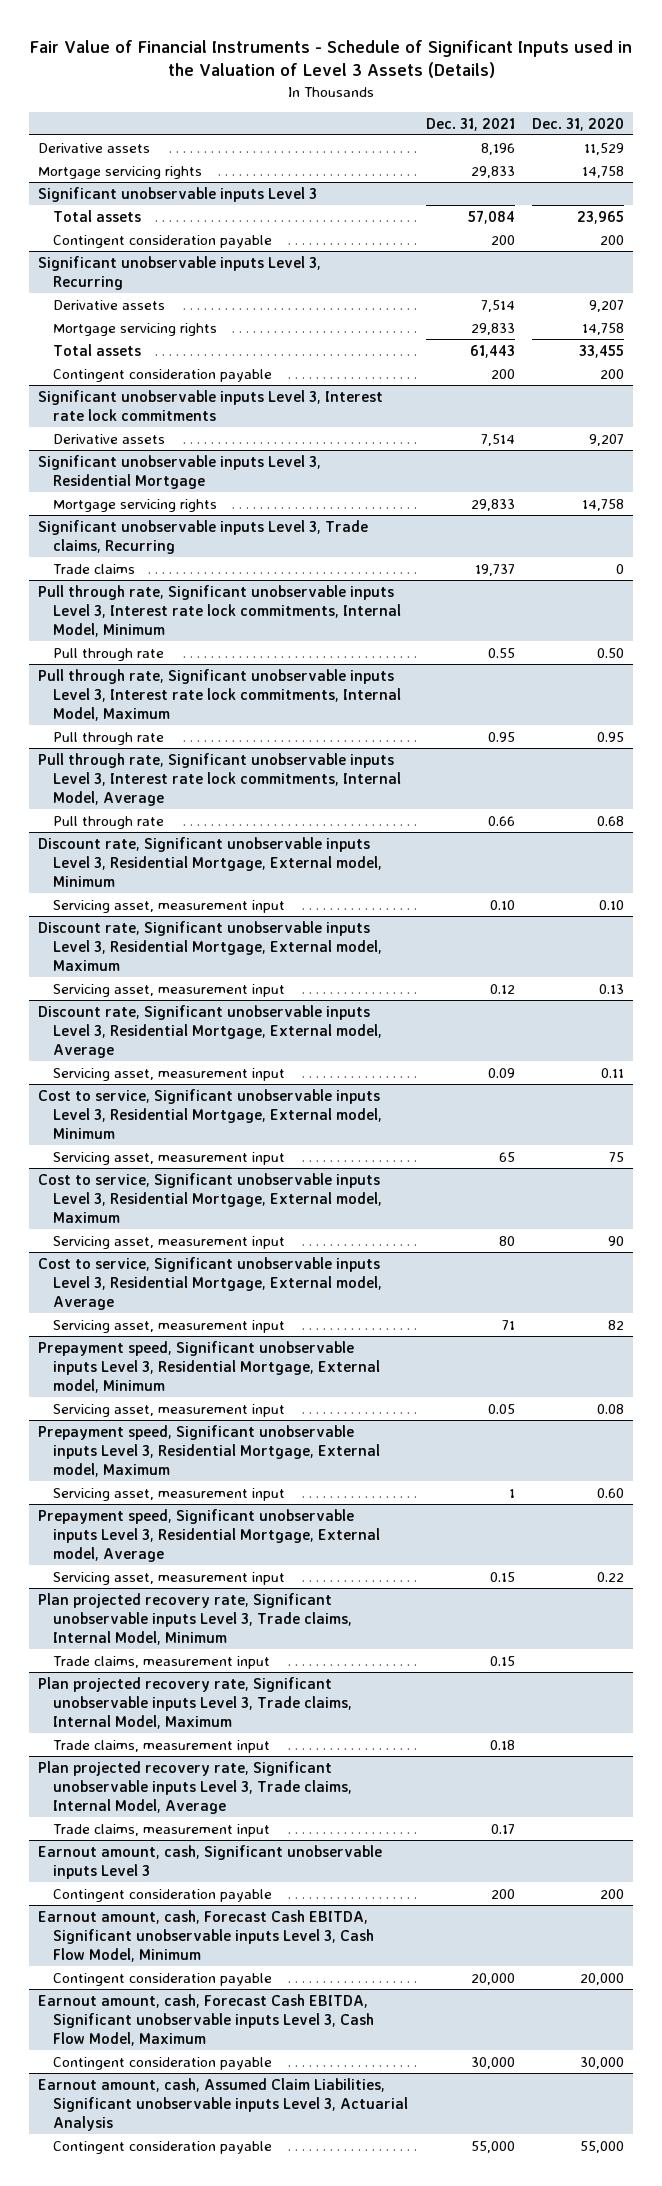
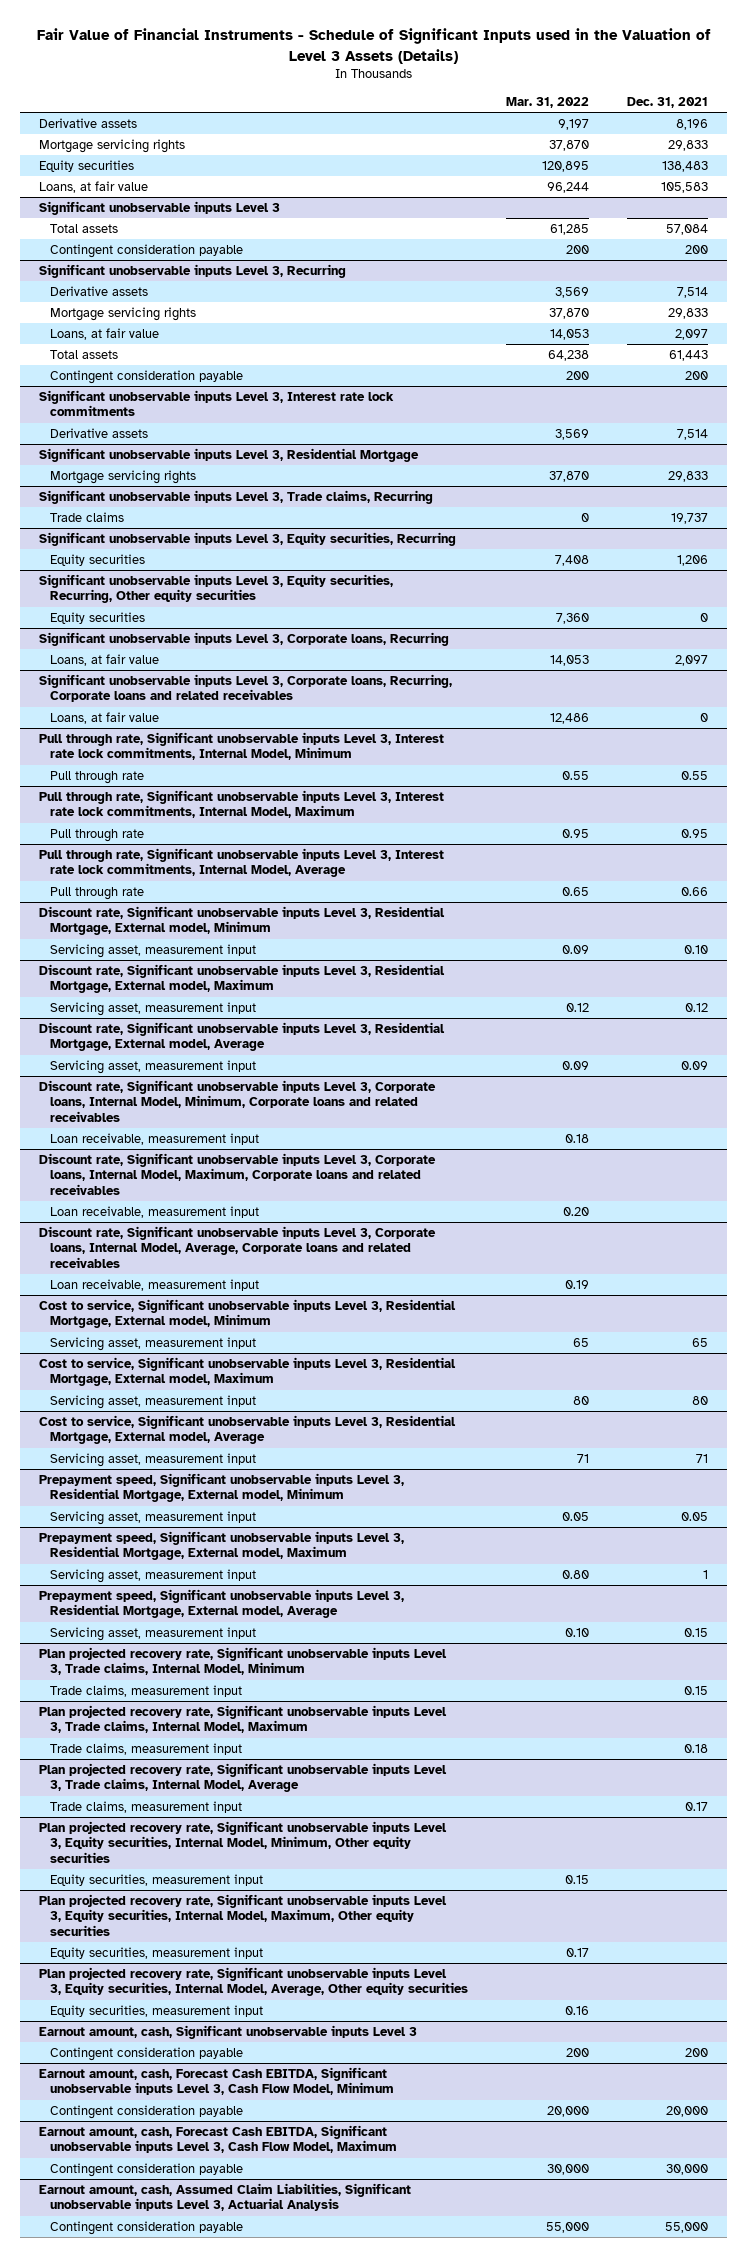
- | Dec. 31, 2021 | Dec. 31, 2020
+ | Mar. 31, 2022 | Dec. 31, 2021
+ Equity securities | 120,895 | 138,483
+ Loans, at fair value | 96,244 | 105,583
@ Significant unobservable inputs Level 3, Recurring
+ Loans, at fair value | 14,053 | 2,097
+ Significant unobservable inputs Level 3, Equity securities, Recurring
+ Equity securities | 7,408 | 1,206
+ Significant unobservable inputs Level 3, Equity securities, Recurring, Other equity securities
+ Equity securities | 7,360 | 0
+ Significant unobservable inputs Level 3, Corporate loans, Recurring
+ Loans, at fair value | 14,053 | 2,097
+ Significant unobservable inputs Level 3, Corporate loans, Recurring, Corporate loans and related receivables
+ Loans, at fair value | 12,486 | 0
+ Discount rate, Significant unobservable inputs Level 3, Corporate loans, Internal Model, Minimum, Corporate loans and related receivables
+ Loan receivable, measurement input | 0.18 |
+ Discount rate, Significant unobservable inputs Level 3, Corporate loans, Internal Model, Maximum, Corporate loans and related receivables
+ Loan receivable, measurement input | 0.20 |
+ Discount rate, Significant unobservable inputs Level 3, Corporate loans, Internal Model, Average, Corporate loans and related receivables
+ Loan receivable, measurement input | 0.19 |
+ Plan projected recovery rate, Significant unobservable inputs Level 3, Equity securities, Internal Model, Minimum, Other equity securities
+ Equity securities, measurement input | 0.15 |
+ Plan projected recovery rate, Significant unobservable inputs Level 3, Equity securities, Internal Model, Maximum, Other equity securities
+ Equity securities, measurement input | 0.17 |
+ Plan projected recovery rate, Significant unobservable inputs Level 3, Equity securities, Internal Model, Average, Other equity securities
+ Equity securities, measurement input | 0.16 |

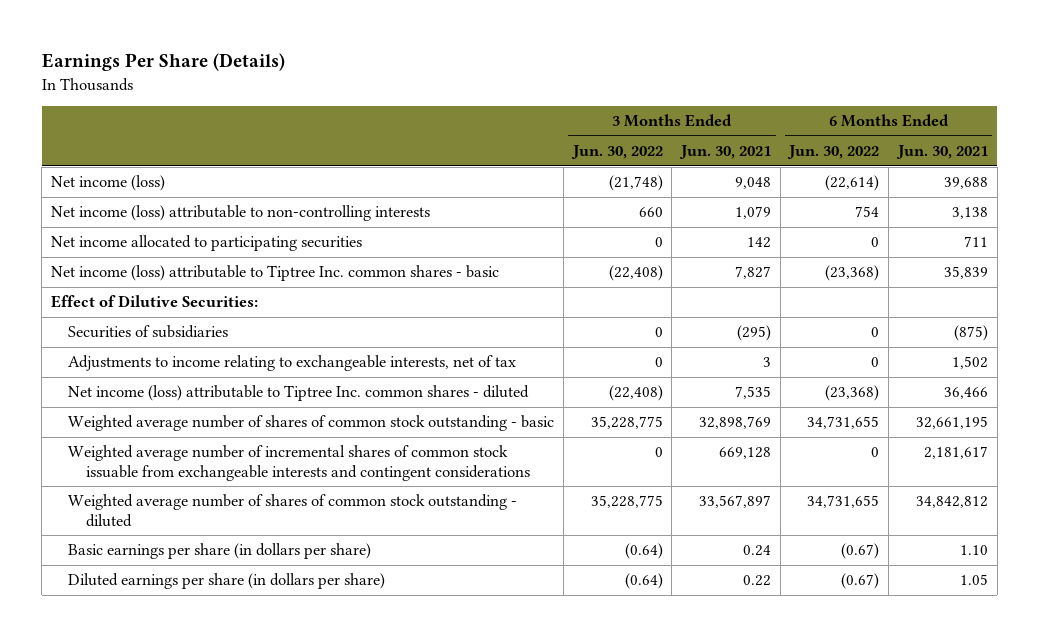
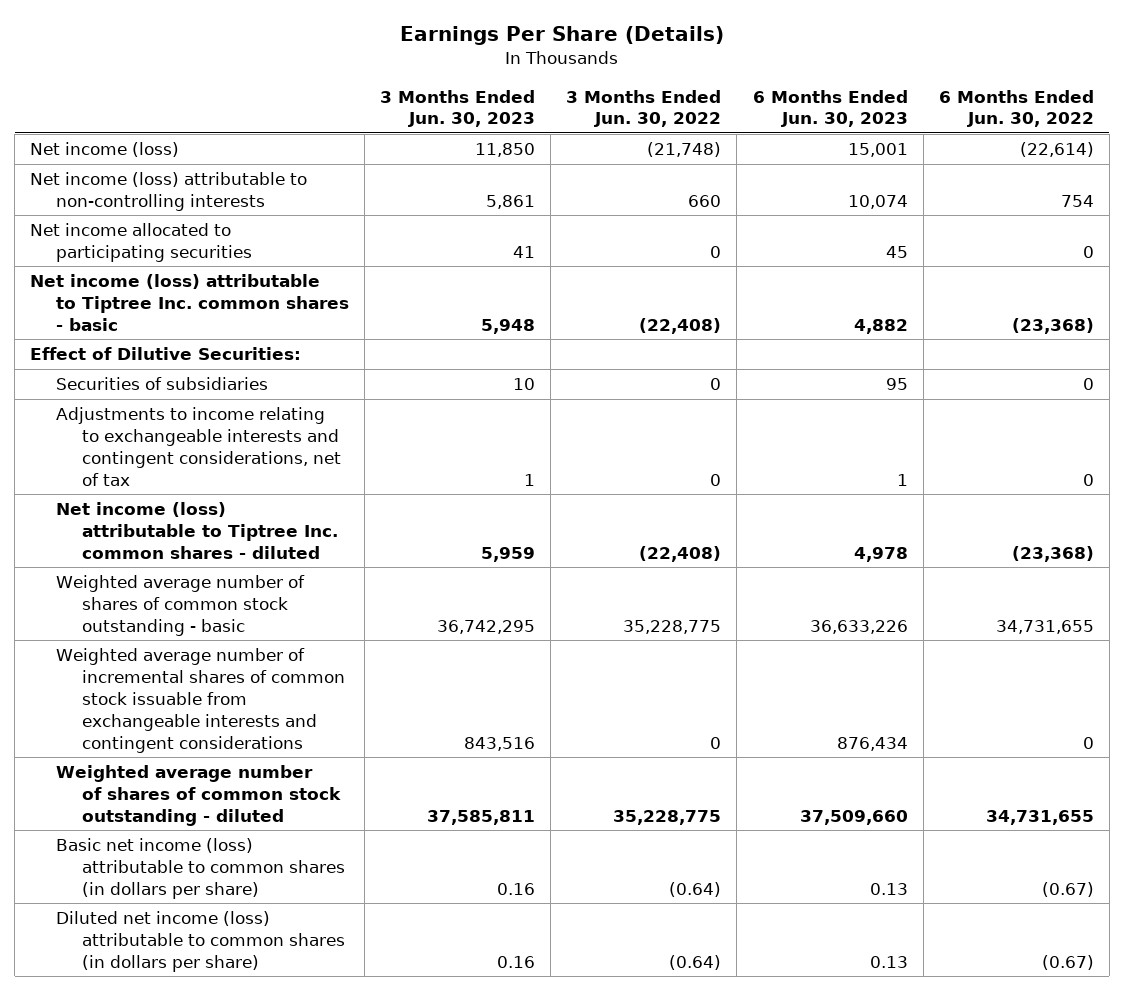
- | 3 Months Ended Jun. 30, 2022 | 3 Months Ended Jun. 30, 2021 | 6 Months Ended Jun. 30, 2022 | 6 Months Ended Jun. 30, 2021
+ | 3 Months Ended Jun. 30, 2023 | 3 Months Ended Jun. 30, 2022 | 6 Months Ended Jun. 30, 2023 | 6 Months Ended Jun. 30, 2022
- Adjustments to income relating to exchangeable interests, net of tax | 0 | 3 | 0 | 1,502
+ Adjustments to income relating to exchangeable interests and contingent considerations, net of tax | 1 | 0 | 1 | 0
- Basic earnings per share (in dollars per share) | (0.64) | 0.24 | (0.67) | 1.10
- Diluted earnings per share (in dollars per share) | (0.64) | 0.22 | (0.67) | 1.05
+ Basic net income (loss) attributable to common shares (in dollars per share) | 0.16 | (0.64) | 0.13 | (0.67)
+ Diluted net income (loss) attributable to common shares (in dollars per share) | 0.16 | (0.64) | 0.13 | (0.67)

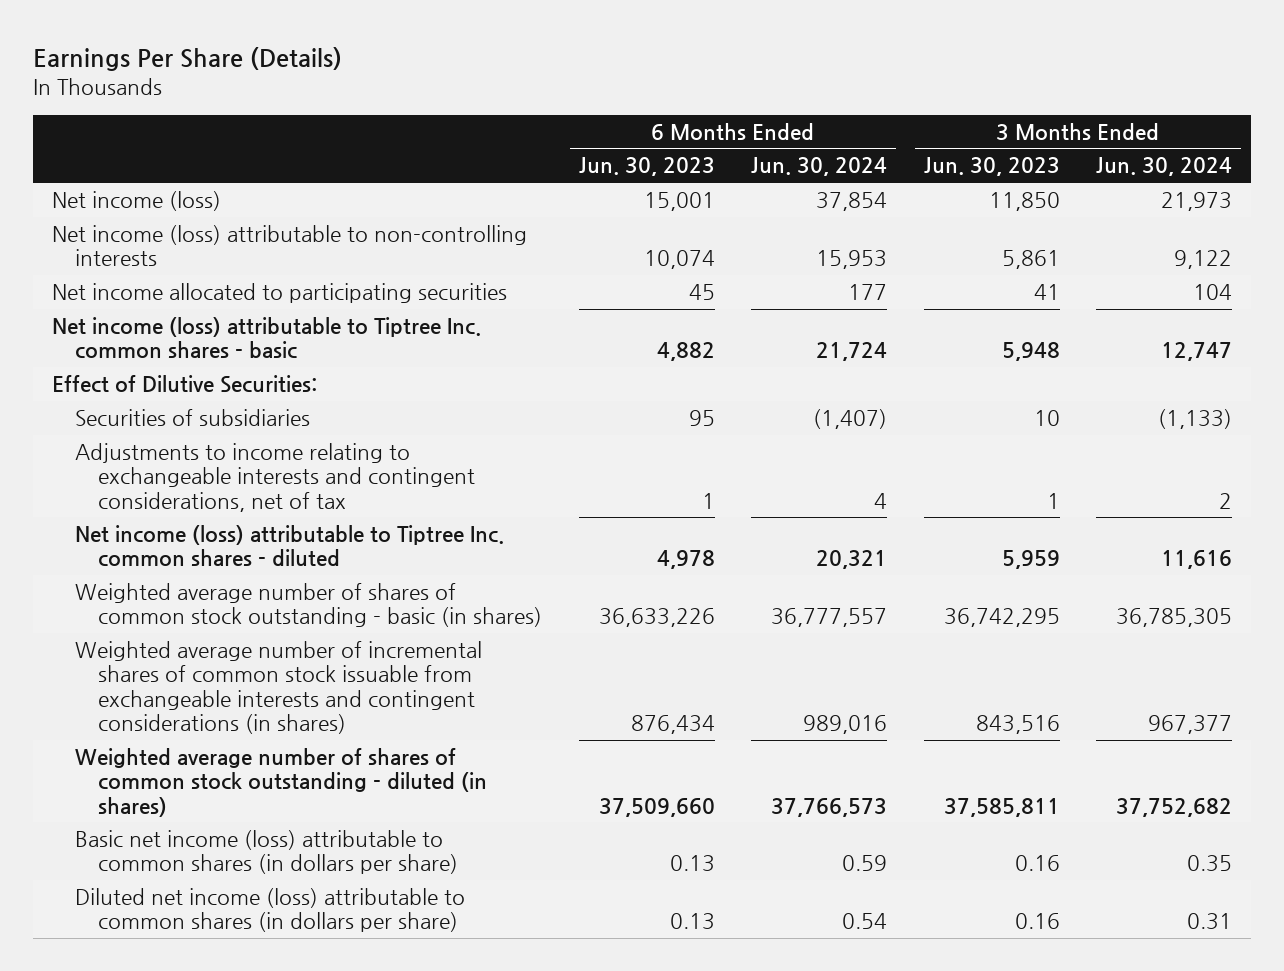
- | 3 Months Ended Jun. 30, 2023 | 3 Months Ended Jun. 30, 2022 | 6 Months Ended Jun. 30, 2023 | 6 Months Ended Jun. 30, 2022
+ | 6 Months Ended Jun. 30, 2023 | 6 Months Ended Jun. 30, 2024 | 3 Months Ended Jun. 30, 2023 | 3 Months Ended Jun. 30, 2024
- Weighted average number of shares of common stock outstanding - basic | 36,742,295 | 35,228,775 | 36,633,226 | 34,731,655
- Weighted average number of incremental shares of common stock issuable from exchangeable interests and contingent considerations | 843,516 | 0 | 876,434 | 0
- Weighted average number of shares of common stock outstanding - diluted | 37,585,811 | 35,228,775 | 37,509,660 | 34,731,655
+ Weighted average number of shares of common stock outstanding - basic (in shares) | 36,633,226 | 36,777,557 | 36,742,295 | 36,785,305
+ Weighted average number of incremental shares of common stock issuable from exchangeable interests and contingent considerations (in shares) | 876,434 | 989,016 | 843,516 | 967,377
+ Weighted average number of shares of common stock outstanding - diluted (in shares) | 37,509,660 | 37,766,573 | 37,585,811 | 37,752,682

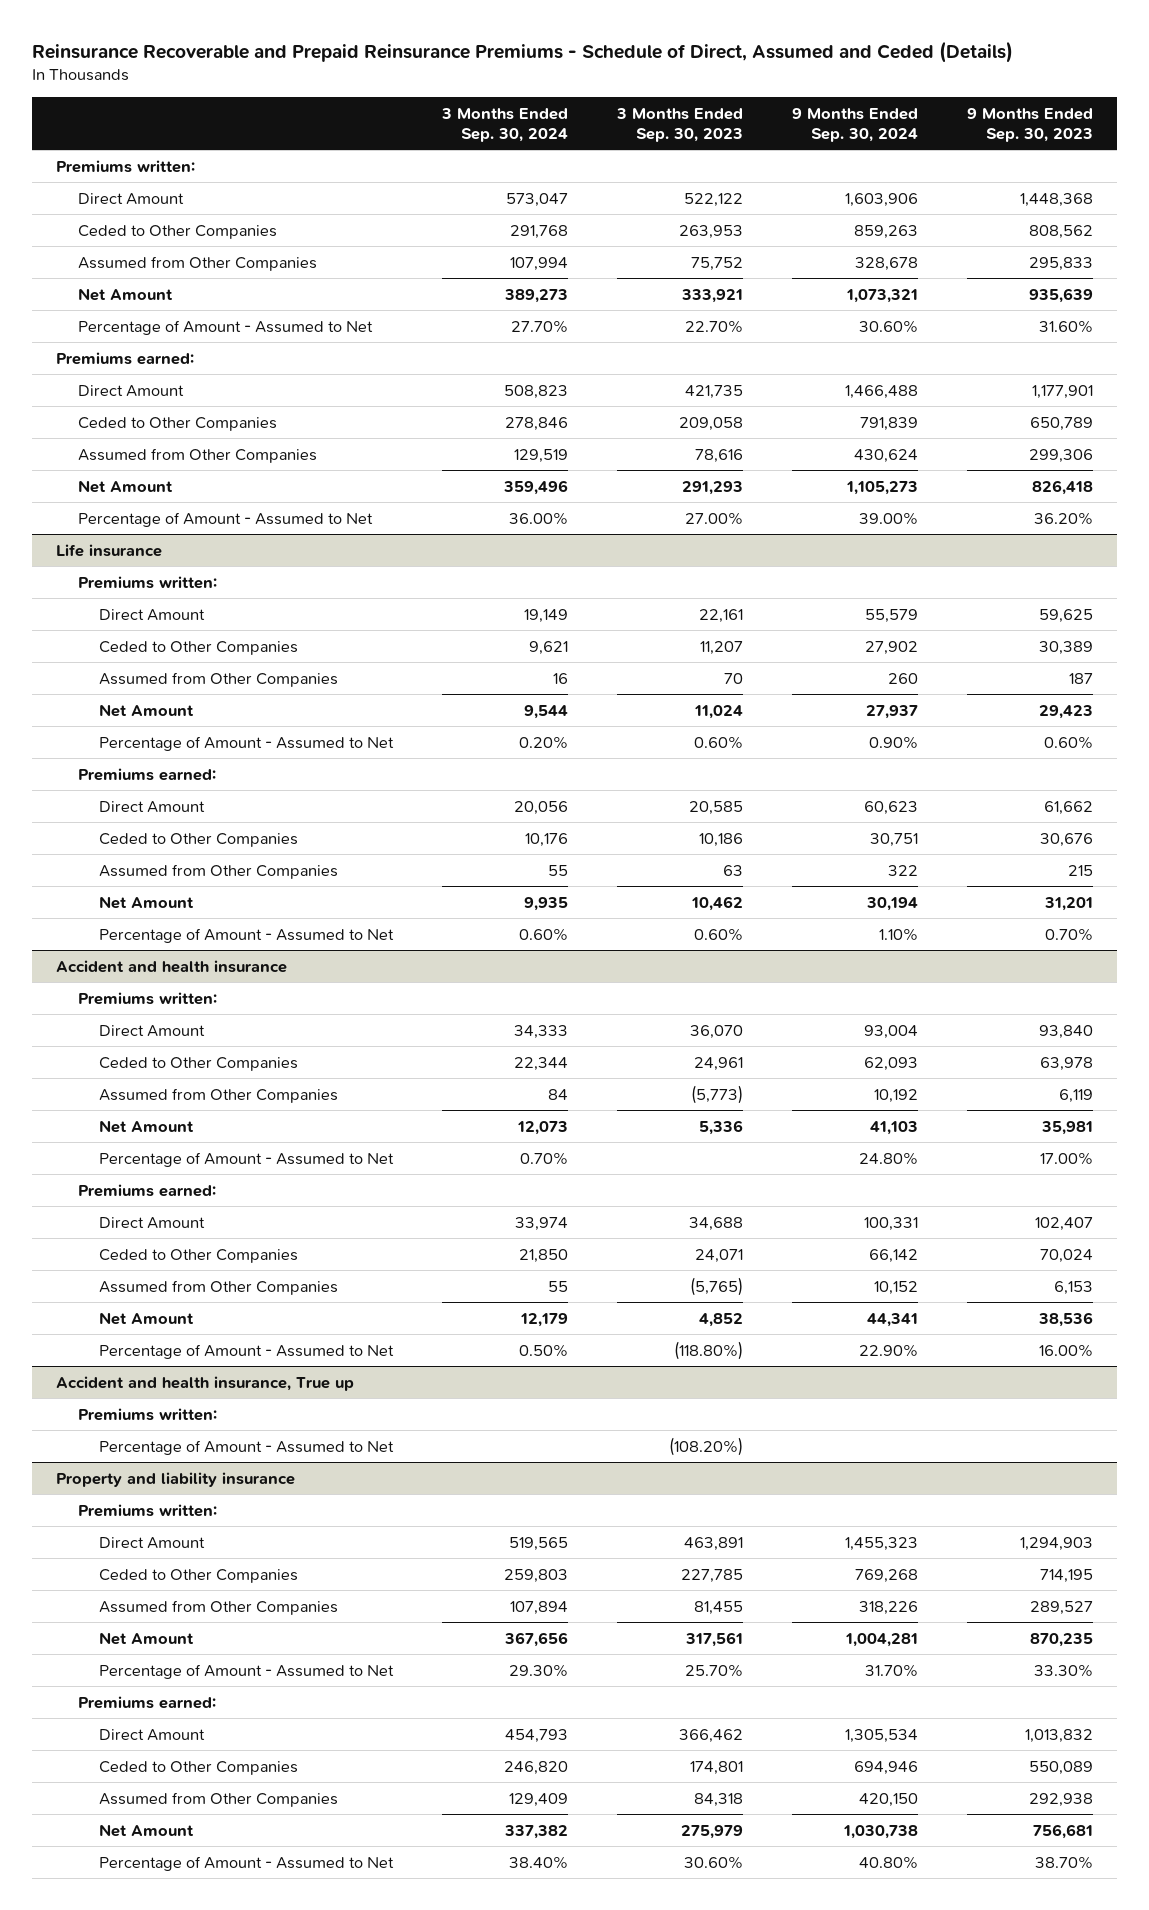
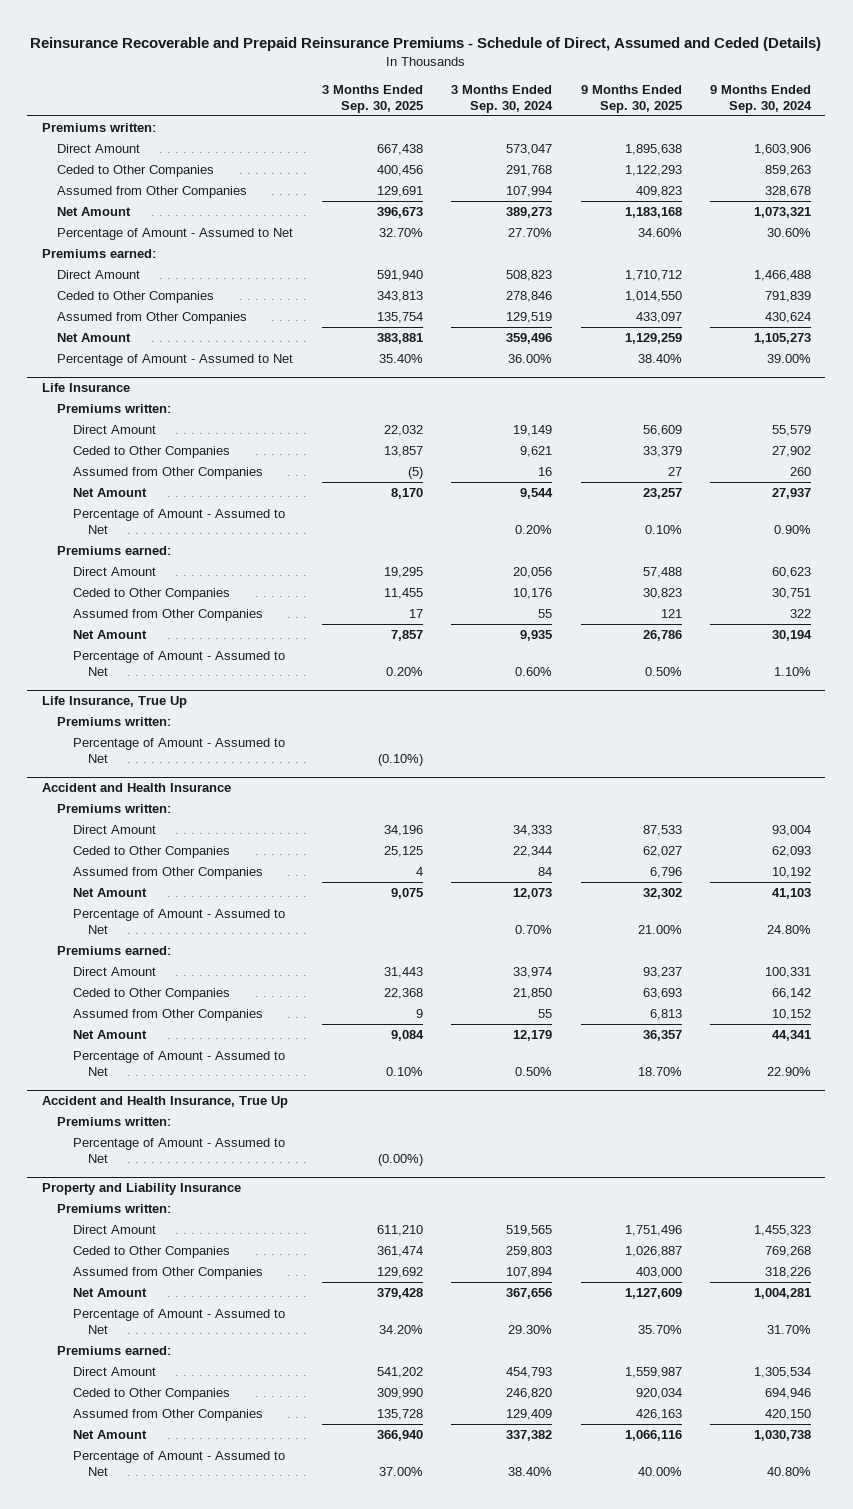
- | 3 Months Ended Sep. 30, 2024 | 3 Months Ended Sep. 30, 2023 | 9 Months Ended Sep. 30, 2024 | 9 Months Ended Sep. 30, 2023
+ | 3 Months Ended Sep. 30, 2025 | 3 Months Ended Sep. 30, 2024 | 9 Months Ended Sep. 30, 2025 | 9 Months Ended Sep. 30, 2024
- Life insurance
+ Life Insurance
- Accident and health insurance
+ Life Insurance, True Up
+ Percentage of Amount - Assumed to Net | (0.10%) | | |
+ Accident and Health Insurance
+ Premiums written:
- Accident and health insurance, True up
+ Accident and Health Insurance, True Up
- Property and liability insurance
+ Property and Liability Insurance

